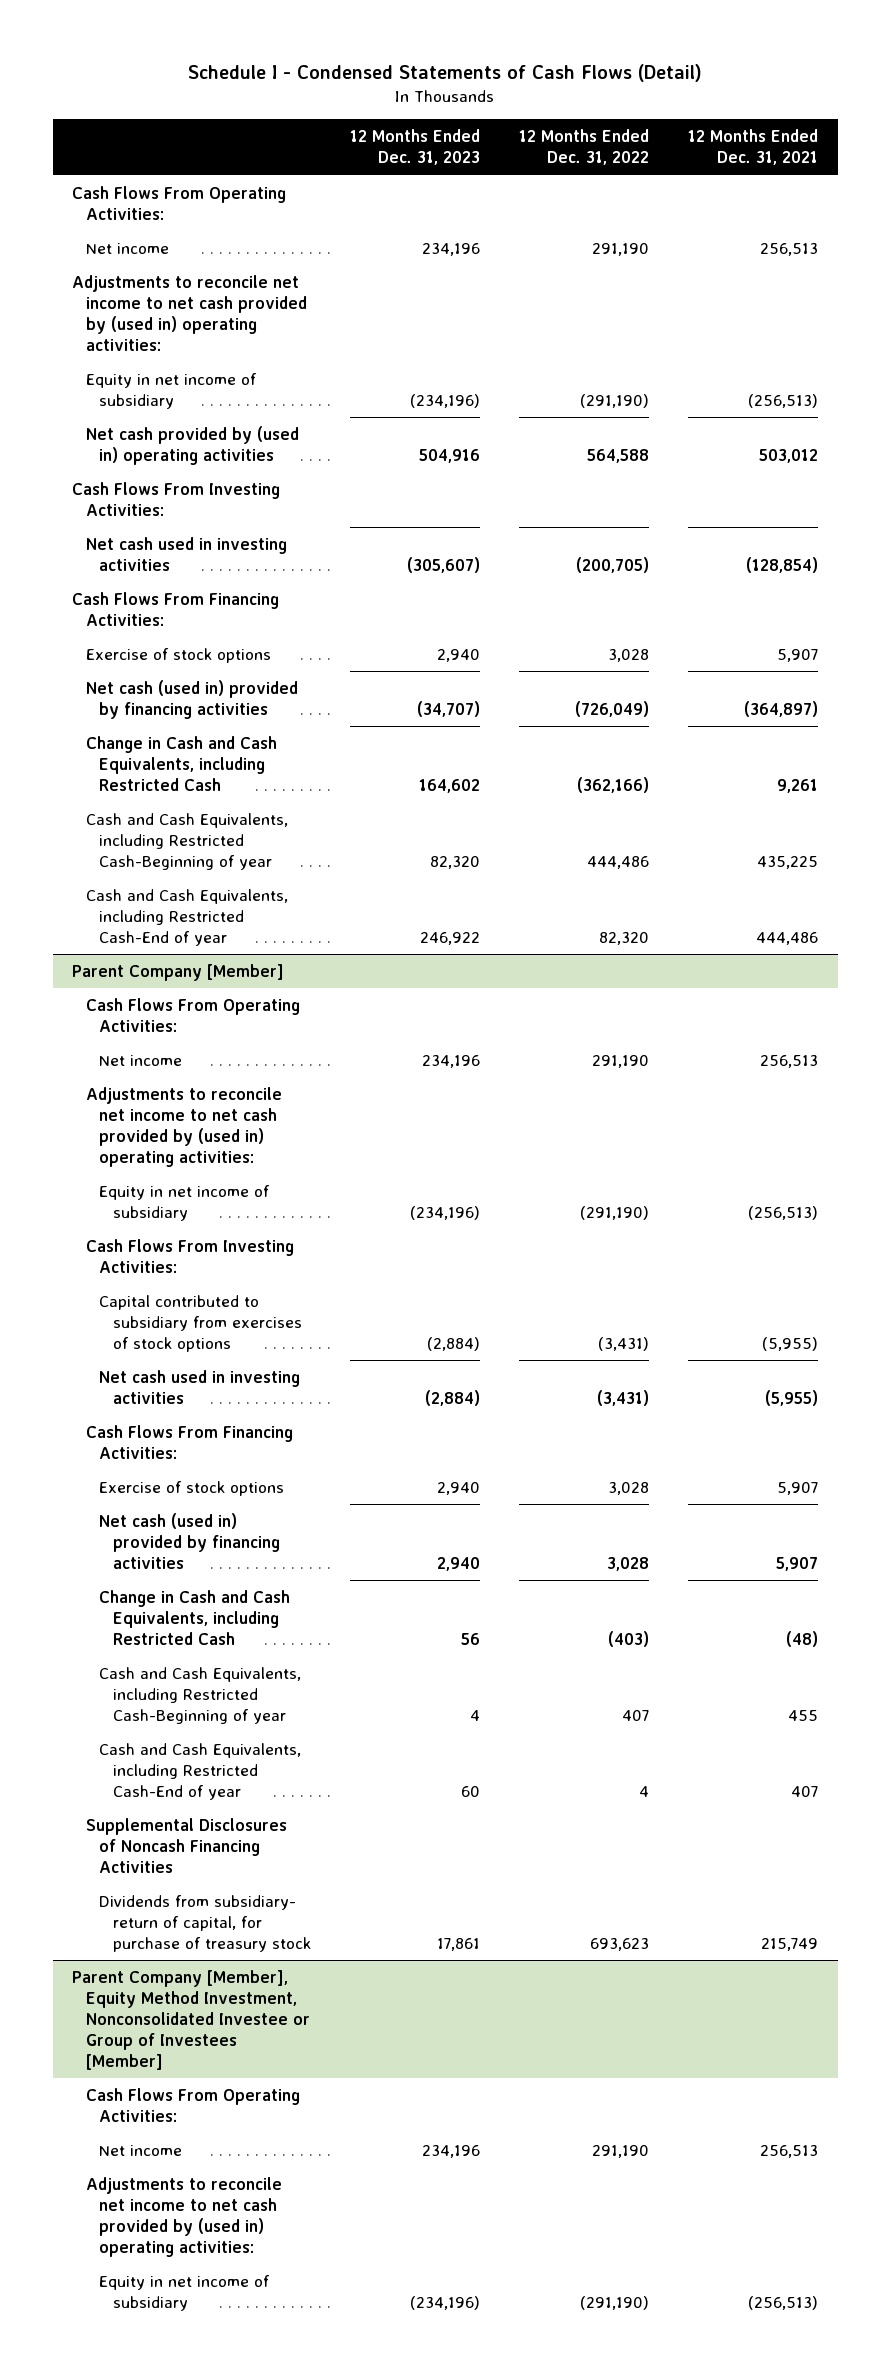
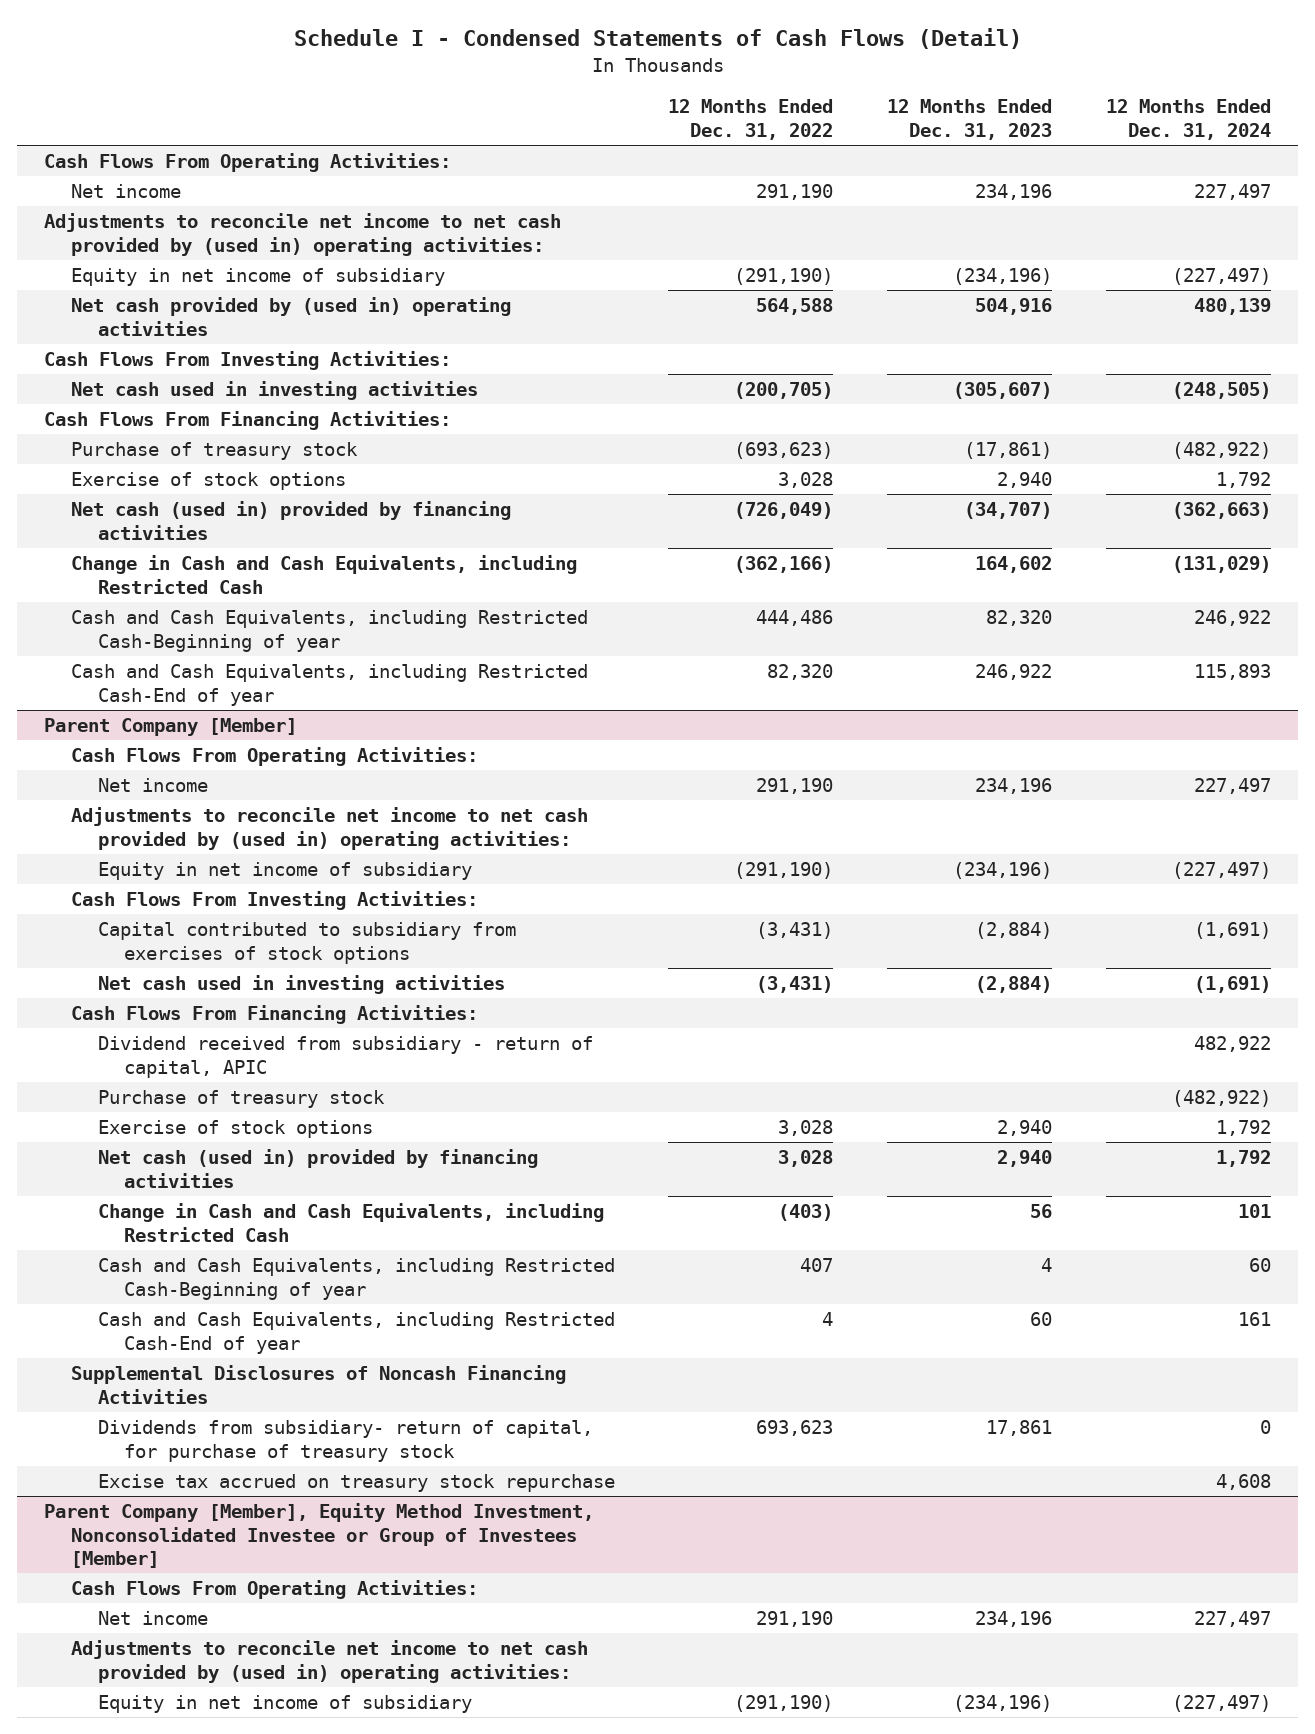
- | 12 Months Ended Dec. 31, 2023 | 12 Months Ended Dec. 31, 2022 | 12 Months Ended Dec. 31, 2021
+ | 12 Months Ended Dec. 31, 2022 | 12 Months Ended Dec. 31, 2023 | 12 Months Ended Dec. 31, 2024
+ Purchase of treasury stock | (693,623) | (17,861) | (482,922)
@ Parent Company [Member]
+ Dividend received from subsidiary - return of capital, APIC | | | 482,922
+ Purchase of treasury stock | | | (482,922)
+ Excise tax accrued on treasury stock repurchase | | | 4,608

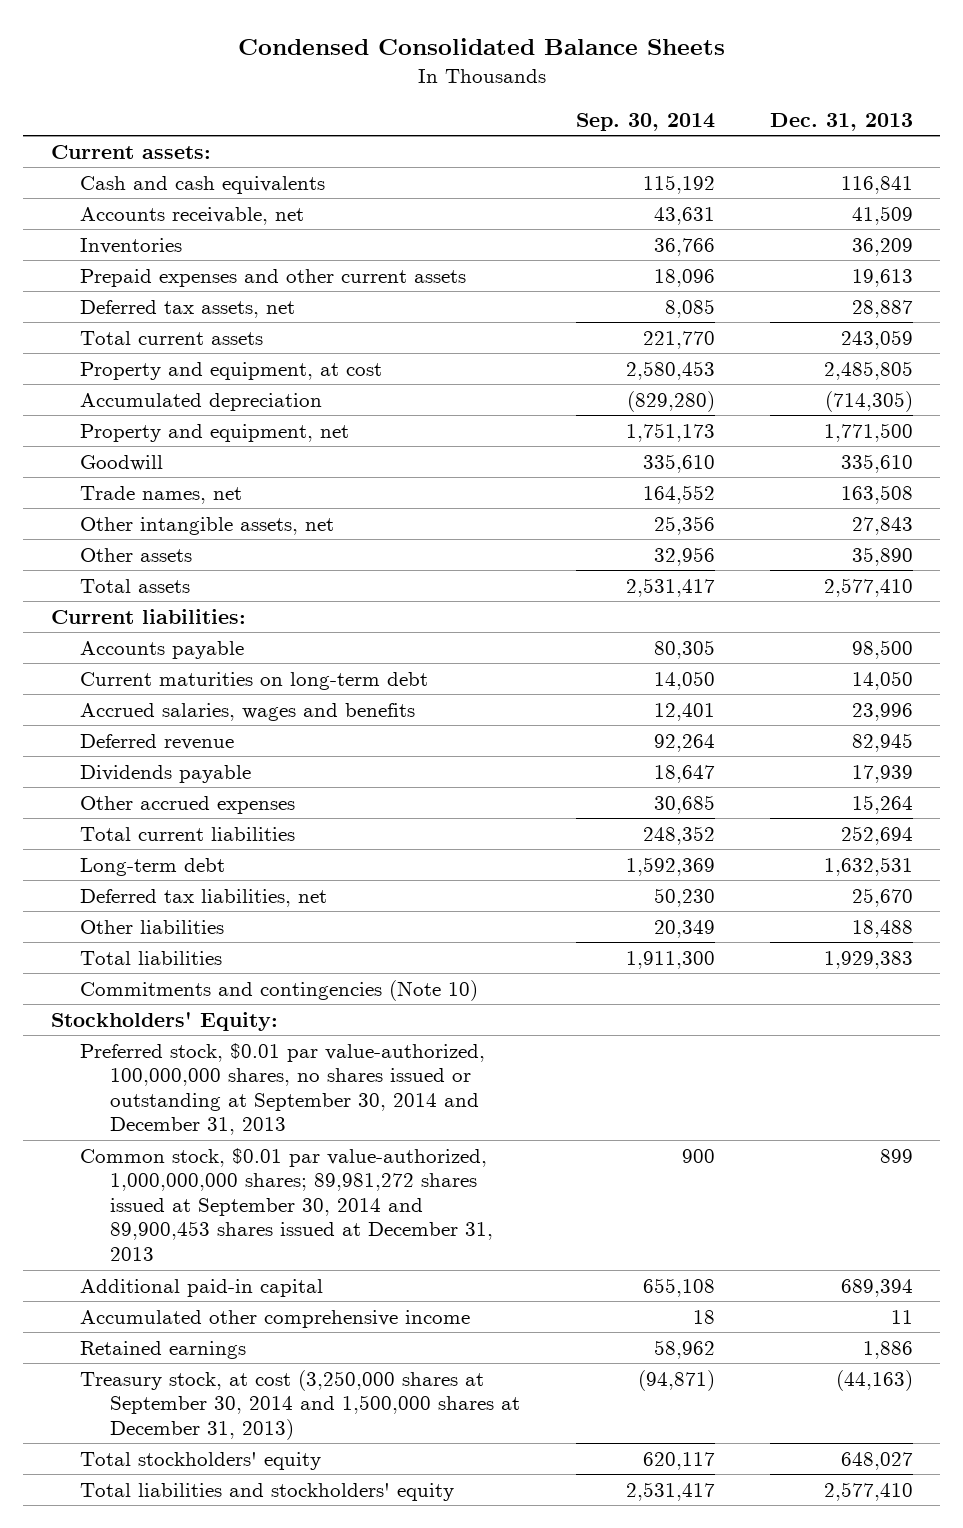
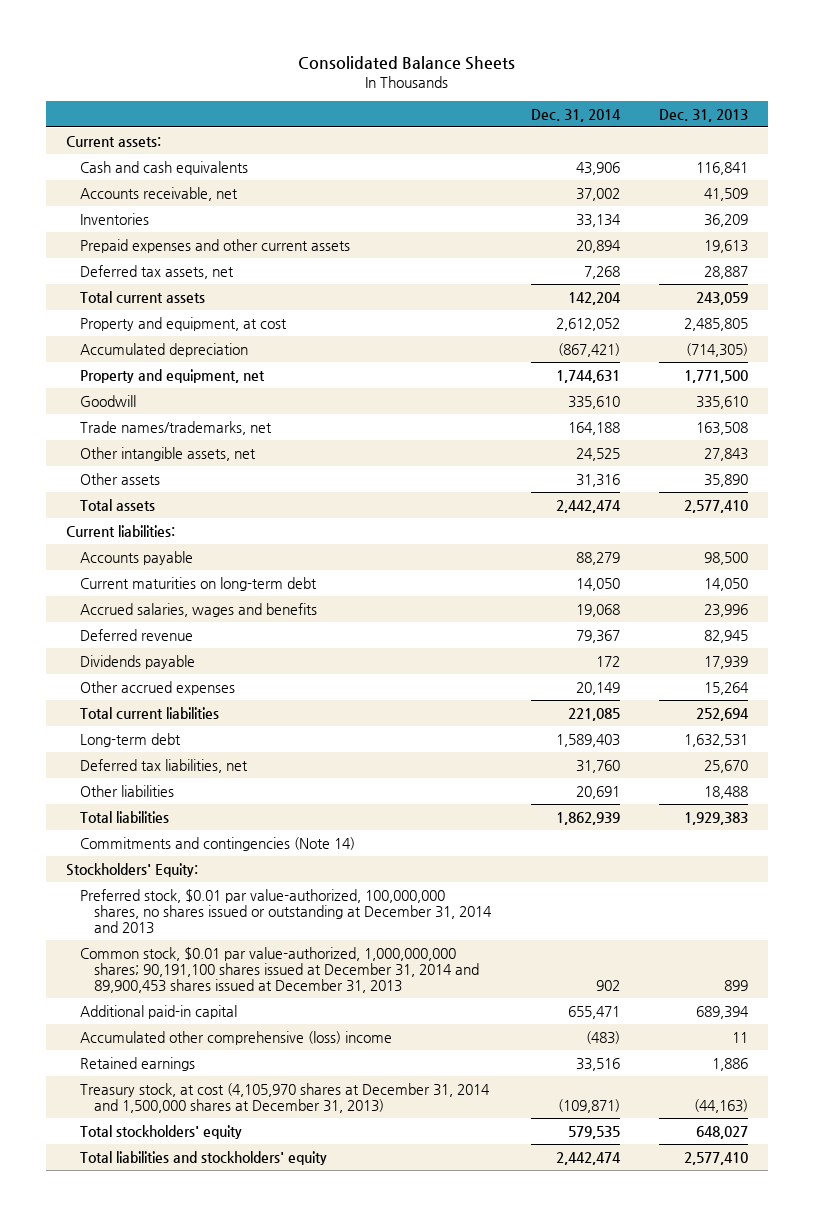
- Condensed Consolidated Balance Sheets
+ Consolidated Balance Sheets
- | Sep. 30, 2014 | Dec. 31, 2013
+ | Dec. 31, 2014 | Dec. 31, 2013
- Trade names, net | 164,552 | 163,508
+ Trade names/trademarks, net | 164,188 | 163,508
- Commitments and contingencies (Note 10)
+ Commitments and contingencies (Note 14)
- Preferred stock, $0.01 par value-authorized, 100,000,000 shares, no shares issued or outstanding at September 30, 2014 and December 31, 2013
- Common stock, $0.01 par value-authorized, 1,000,000,000 shares; 89,981,272 shares issued at September 30, 2014 and 89,900,453 shares issued at December 31, 2013 | 900 | 899
+ Preferred stock, $0.01 par value-authorized, 100,000,000 shares, no shares issued or outstanding at December 31, 2014 and 2013
+ Common stock, $0.01 par value-authorized, 1,000,000,000 shares; 90,191,100 shares issued at December 31, 2014 and 89,900,453 shares issued at December 31, 2013 | 902 | 899
- Accumulated other comprehensive income | 18 | 11
+ Accumulated other comprehensive (loss) income | (483) | 11
- Treasury stock, at cost (3,250,000 shares at September 30, 2014 and 1,500,000 shares at December 31, 2013) | (94,871) | (44,163)
+ Treasury stock, at cost (4,105,970 shares at December 31, 2014 and 1,500,000 shares at December 31, 2013) | (109,871) | (44,163)

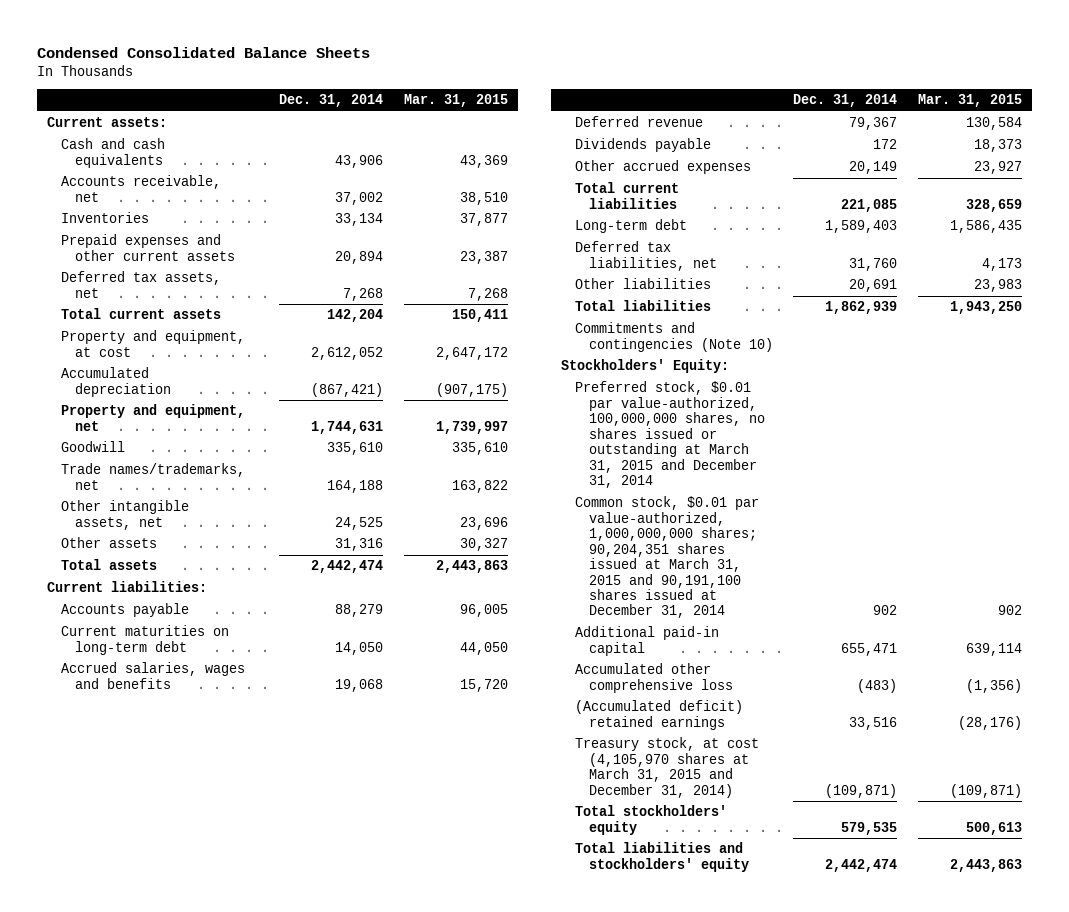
- Consolidated Balance Sheets
+ Condensed Consolidated Balance Sheets
- | Dec. 31, 2014 | Dec. 31, 2013
+ | Dec. 31, 2014 | Mar. 31, 2015
- Commitments and contingencies (Note 14)
+ Commitments and contingencies (Note 10)
- Preferred stock, $0.01 par value-authorized, 100,000,000 shares, no shares issued or outstanding at December 31, 2014 and 2013
- Common stock, $0.01 par value-authorized, 1,000,000,000 shares; 90,191,100 shares issued at December 31, 2014 and 89,900,453 shares issued at December 31, 2013 | 902 | 899
+ Preferred stock, $0.01 par value-authorized, 100,000,000 shares, no shares issued or outstanding at March 31, 2015 and December 31, 2014
+ Common stock, $0.01 par value-authorized, 1,000,000,000 shares; 90,204,351 shares issued at March 31, 2015 and 90,191,100 shares issued at December 31, 2014 | 902 | 902
- Accumulated other comprehensive (loss) income | (483) | 11
- Retained earnings | 33,516 | 1,886
- Treasury stock, at cost (4,105,970 shares at December 31, 2014 and 1,500,000 shares at December 31, 2013) | (109,871) | (44,163)
+ Accumulated other comprehensive loss | (483) | (1,356)
+ (Accumulated deficit) retained earnings | 33,516 | (28,176)
+ Treasury stock, at cost (4,105,970 shares at March 31, 2015 and December 31, 2014) | (109,871) | (109,871)

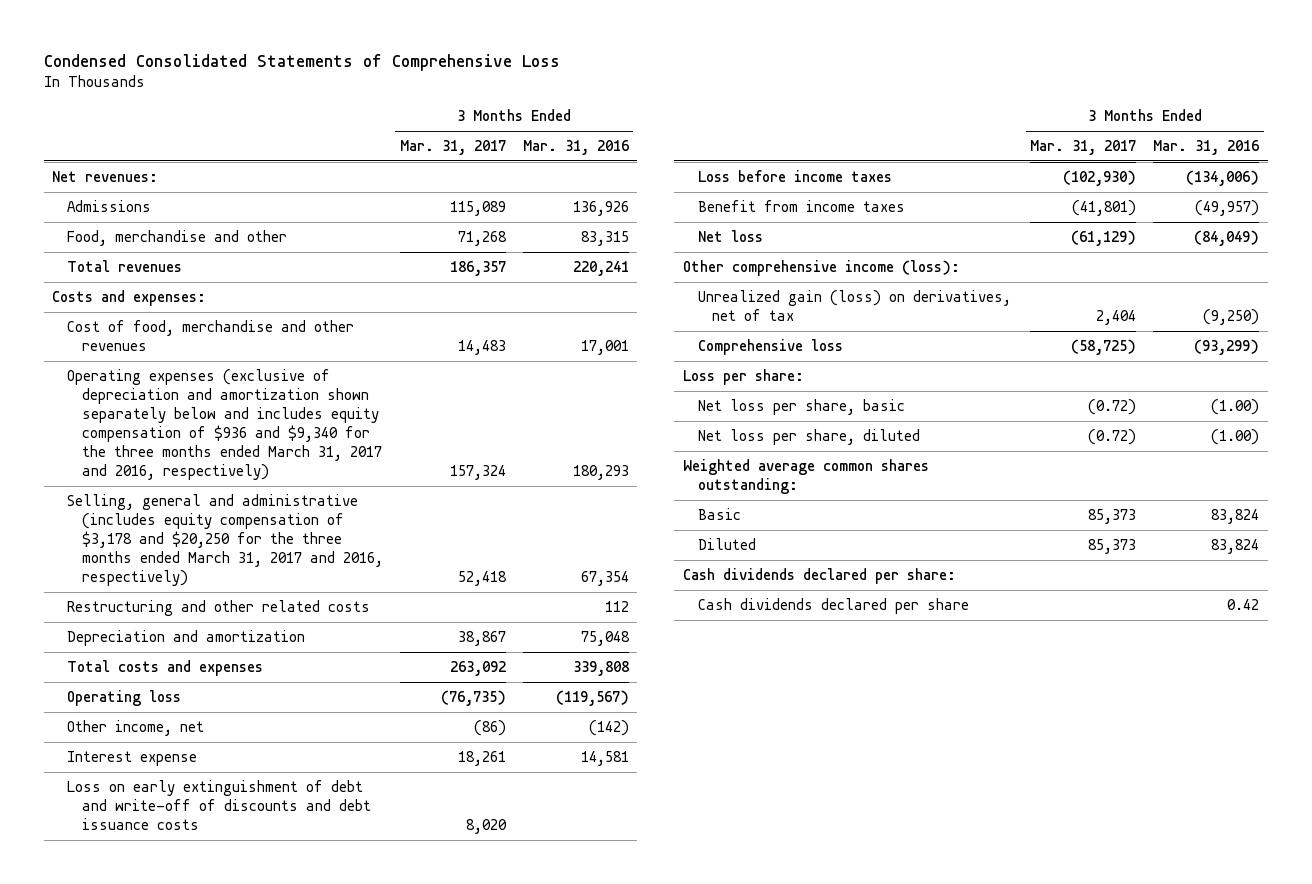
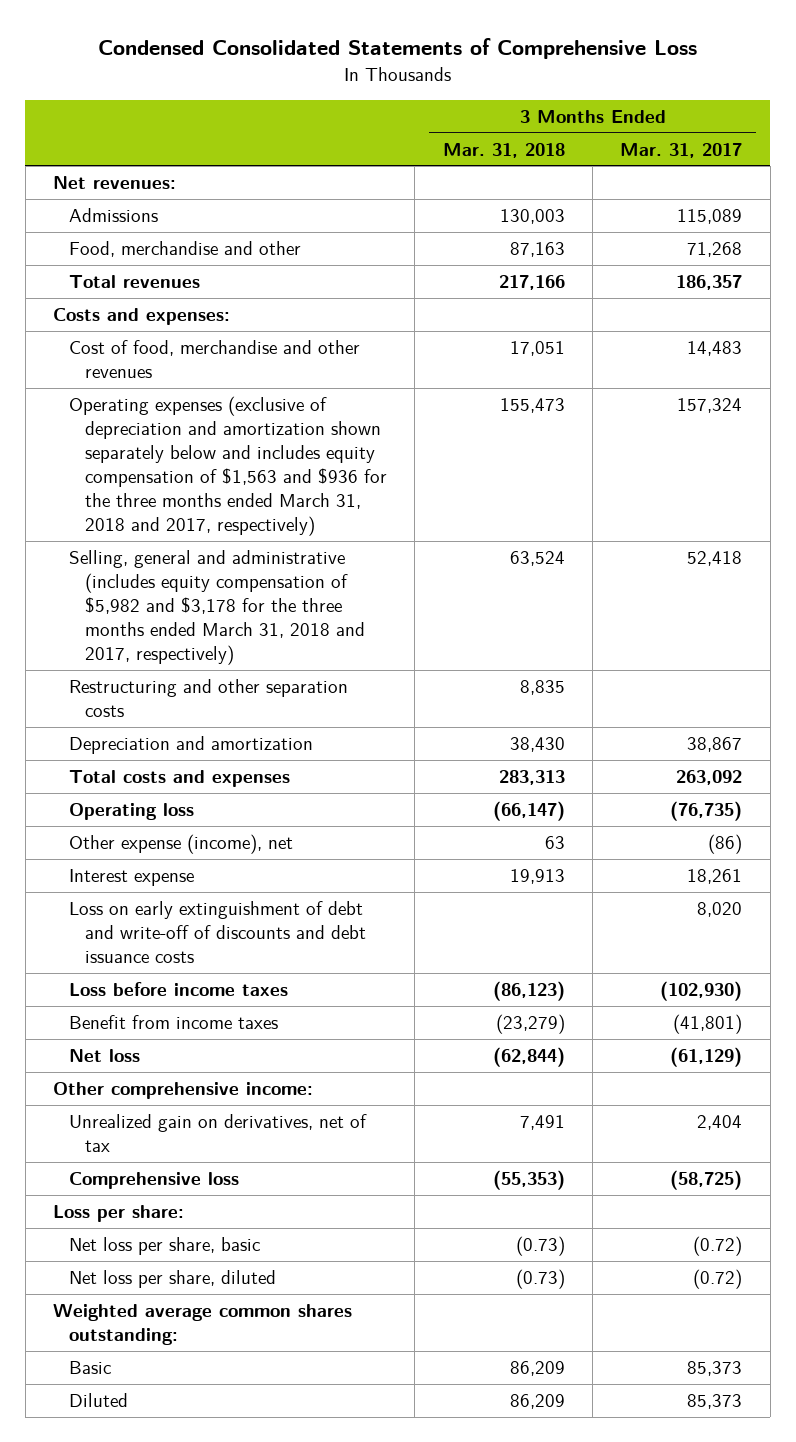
- | 3 Months Ended Mar. 31, 2017 | 3 Months Ended Mar. 31, 2016
+ | 3 Months Ended Mar. 31, 2018 | 3 Months Ended Mar. 31, 2017
- Operating expenses (exclusive of depreciation and amortization shown separately below and includes equity compensation of $936 and $9,340 for the three months ended March 31, 2017 and 2016, respectively) | 157,324 | 180,293
- Selling, general and administrative (includes equity compensation of $3,178 and $20,250 for the three months ended March 31, 2017 and 2016, respectively) | 52,418 | 67,354
- Restructuring and other related costs | | 112
+ Operating expenses (exclusive of depreciation and amortization shown separately below and includes equity compensation of $1,563 and $936 for the three months ended March 31, 2018 and 2017, respectively) | 155,473 | 157,324
+ Selling, general and administrative (includes equity compensation of $5,982 and $3,178 for the three months ended March 31, 2018 and 2017, respectively) | 63,524 | 52,418
+ Restructuring and other separation costs | 8,835 |
- Other income, net | (86) | (142)
+ Other expense (income), net | 63 | (86)
- Other comprehensive income (loss):
- Unrealized gain (loss) on derivatives, net of tax | 2,404 | (9,250)
+ Other comprehensive income:
+ Unrealized gain on derivatives, net of tax | 7,491 | 2,404
- Cash dividends declared per share:
- Cash dividends declared per share | | 0.42

